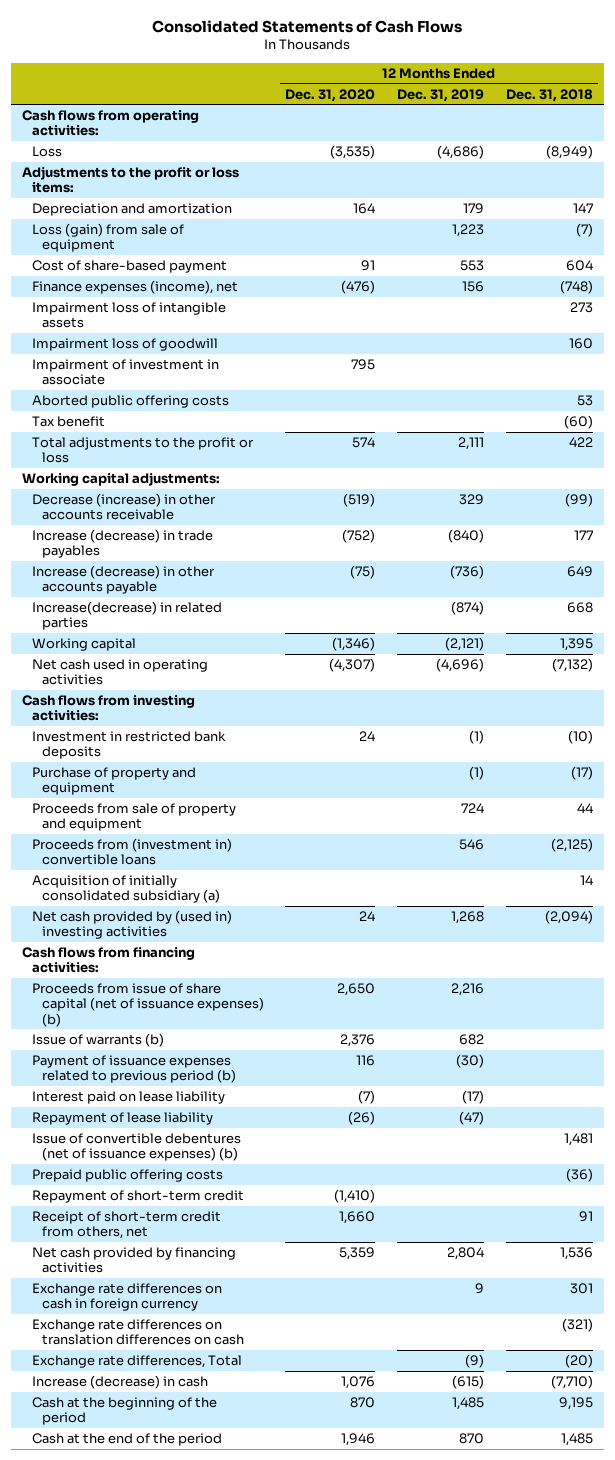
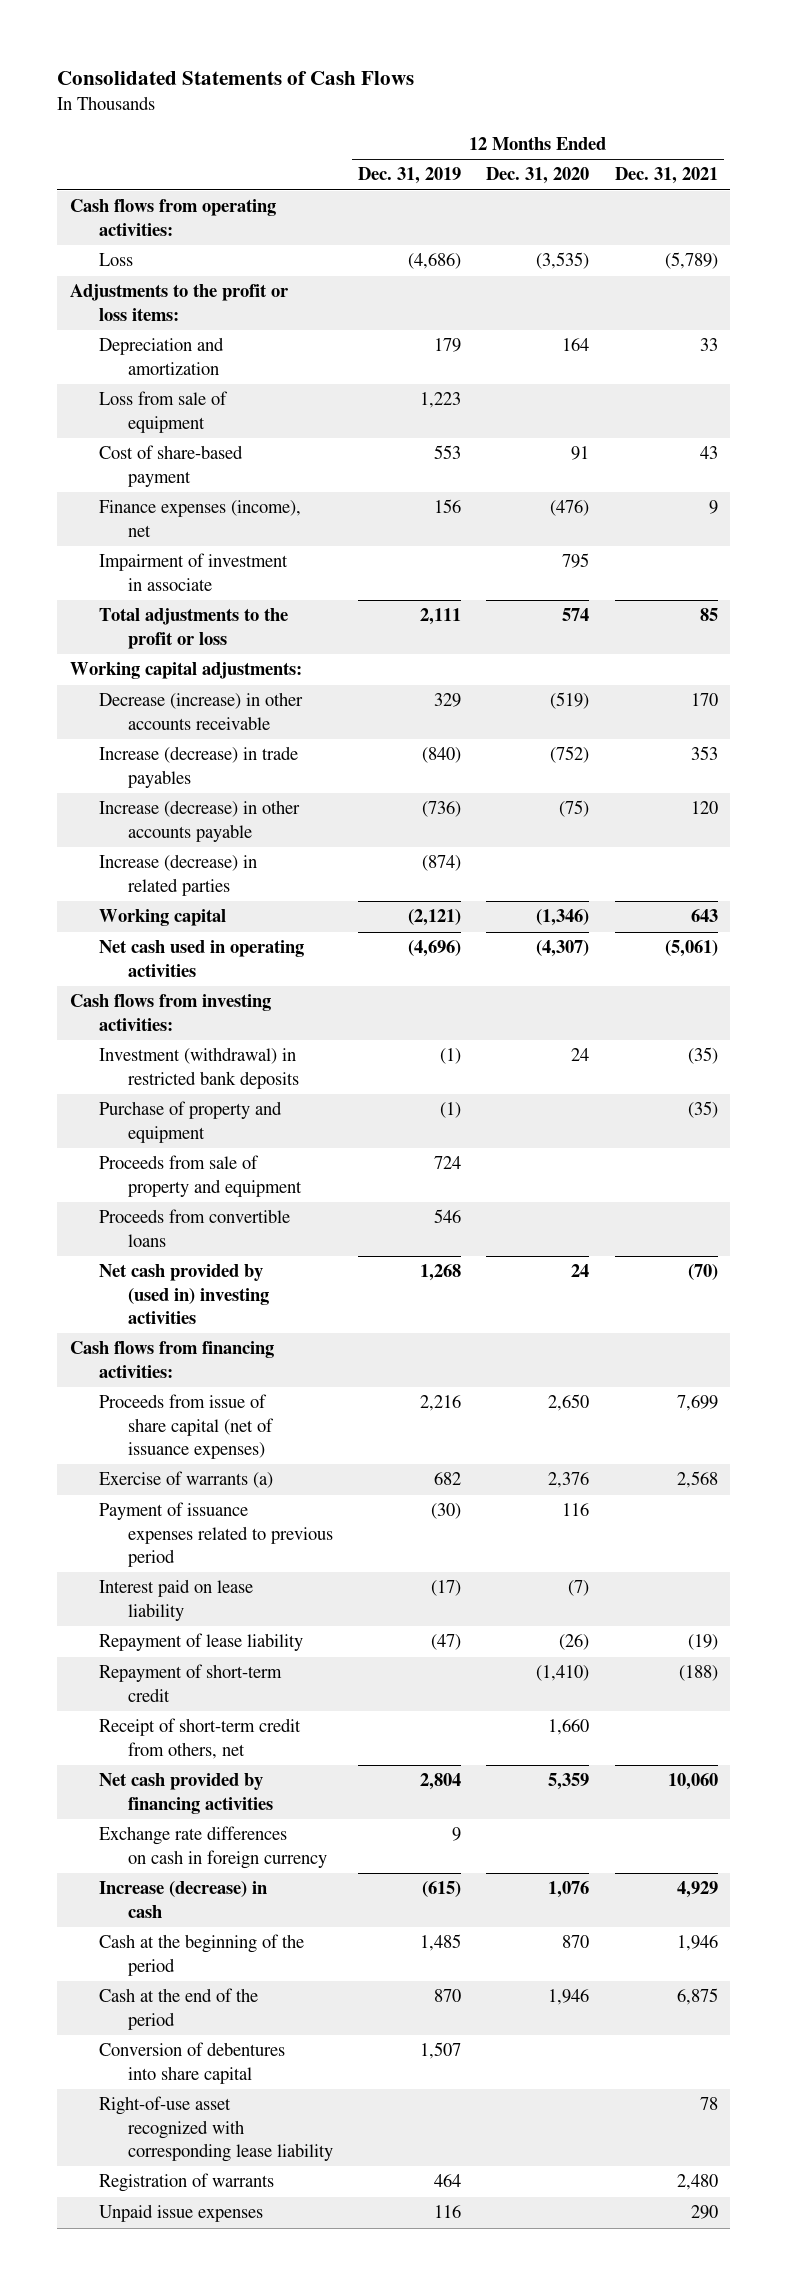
- | 12 Months Ended Dec. 31, 2020 | 12 Months Ended Dec. 31, 2019 | 12 Months Ended Dec. 31, 2018
+ | 12 Months Ended Dec. 31, 2019 | 12 Months Ended Dec. 31, 2020 | 12 Months Ended Dec. 31, 2021
- Loss (gain) from sale of equipment | | 1,223 | (7)
+ Loss from sale of equipment | 1,223 | |
- Impairment loss of intangible assets | | | 273
- Impairment loss of goodwill | | | 160
- Aborted public offering costs | | | 53
- Tax benefit | | | (60)
- Increase(decrease) in related parties | | (874) | 668
+ Increase (decrease) in related parties | (874) | |
- Investment in restricted bank deposits | 24 | (1) | (10)
+ Investment (withdrawal) in restricted bank deposits | (1) | 24 | (35)
- Proceeds from (investment in) convertible loans | | 546 | (2,125)
- Acquisition of initially consolidated subsidiary (a) | | | 14
+ Proceeds from convertible loans | 546 | |
- Proceeds from issue of share capital (net of issuance expenses) (b) | 2,650 | 2,216 |
- Issue of warrants (b) | 2,376 | 682 |
- Payment of issuance expenses related to previous period (b) | 116 | (30) |
+ Proceeds from issue of share capital (net of issuance expenses) | 2,216 | 2,650 | 7,699
+ Exercise of warrants (a) | 682 | 2,376 | 2,568
+ Payment of issuance expenses related to previous period | (30) | 116 |
- Issue of convertible debentures (net of issuance expenses) (b) | | | 1,481
- Prepaid public offering costs | | | (36)
- Exchange rate differences on translation differences on cash | | | (321)
- Exchange rate differences, Total | | (9) | (20)
+ Conversion of debentures into share capital | 1,507 | |
+ Right-of-use asset recognized with corresponding lease liability | | | 78
+ Registration of warrants | 464 | | 2,480
+ Unpaid issue expenses | 116 | | 290

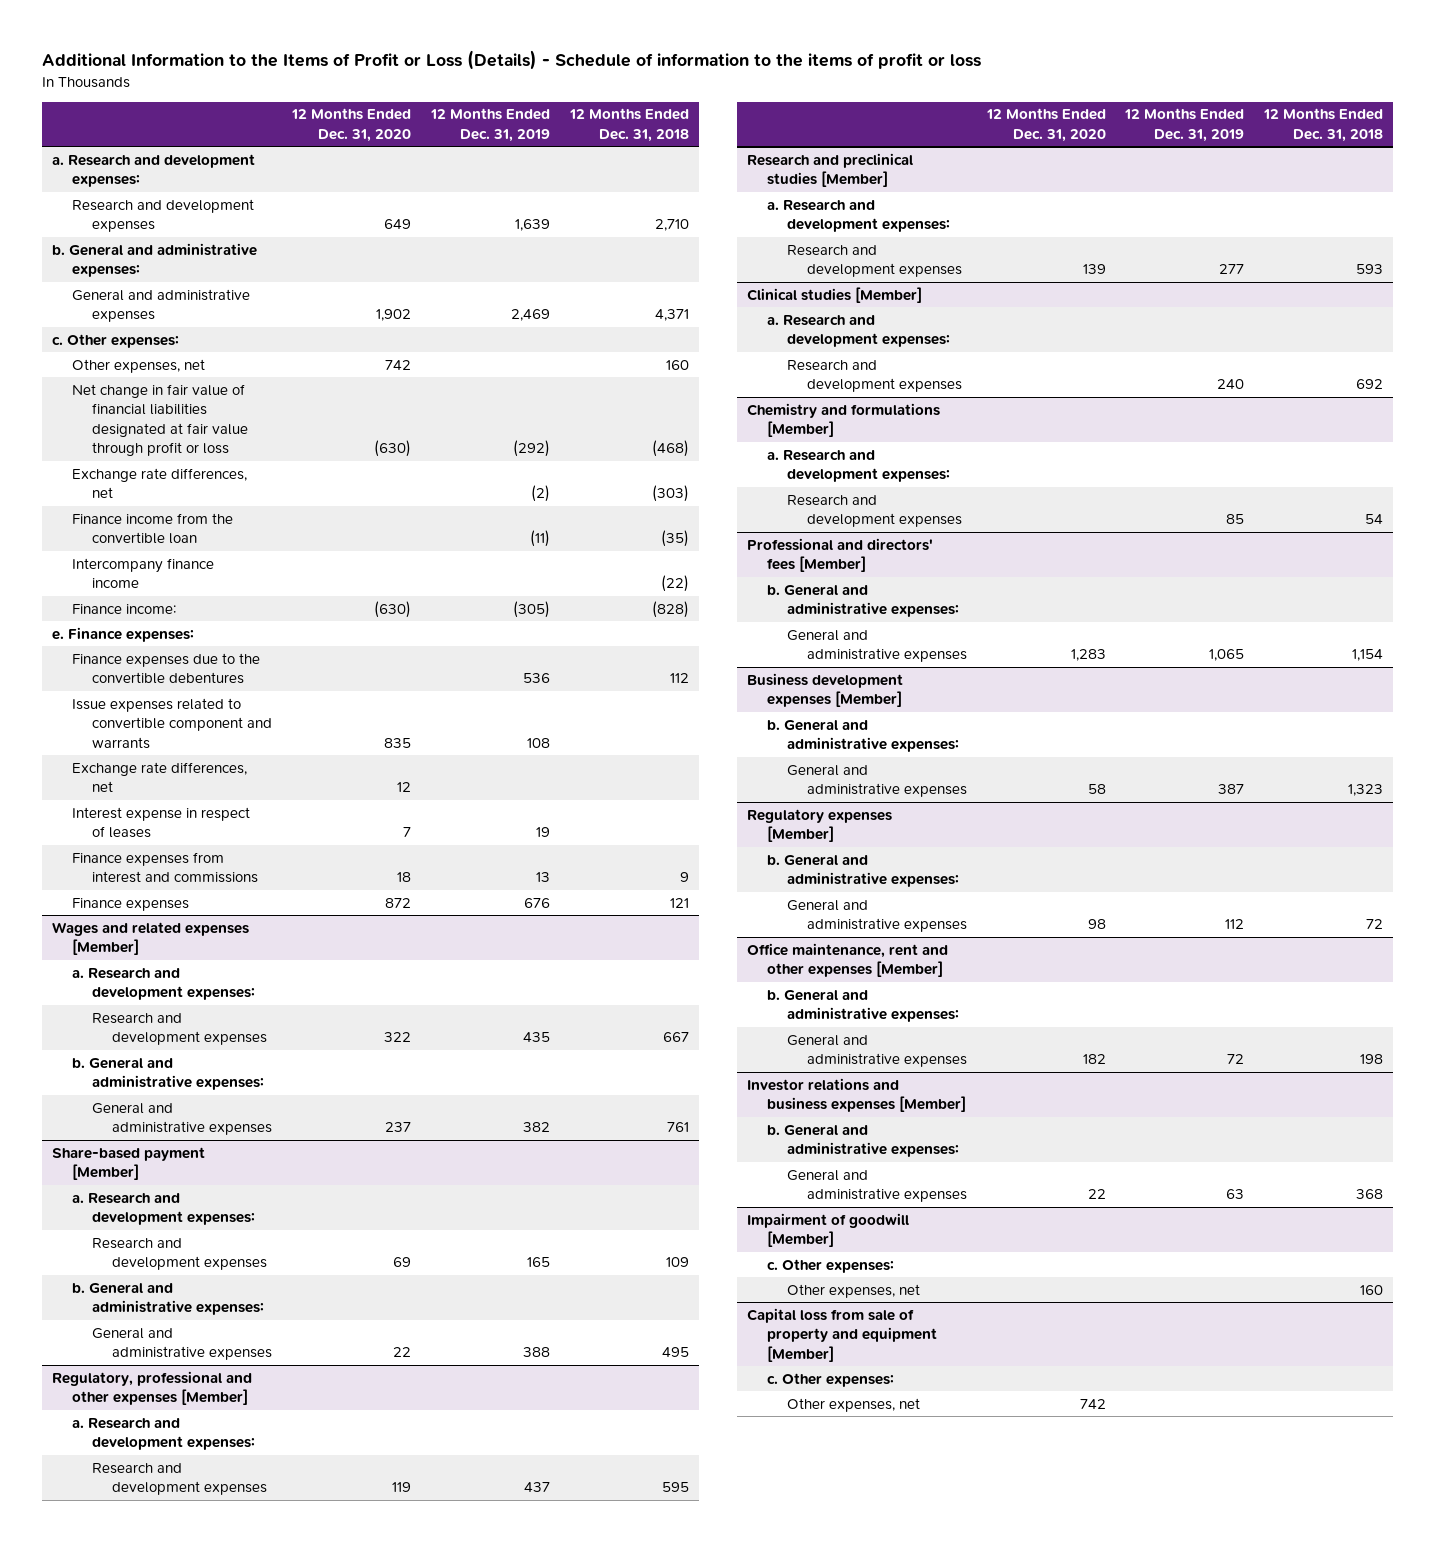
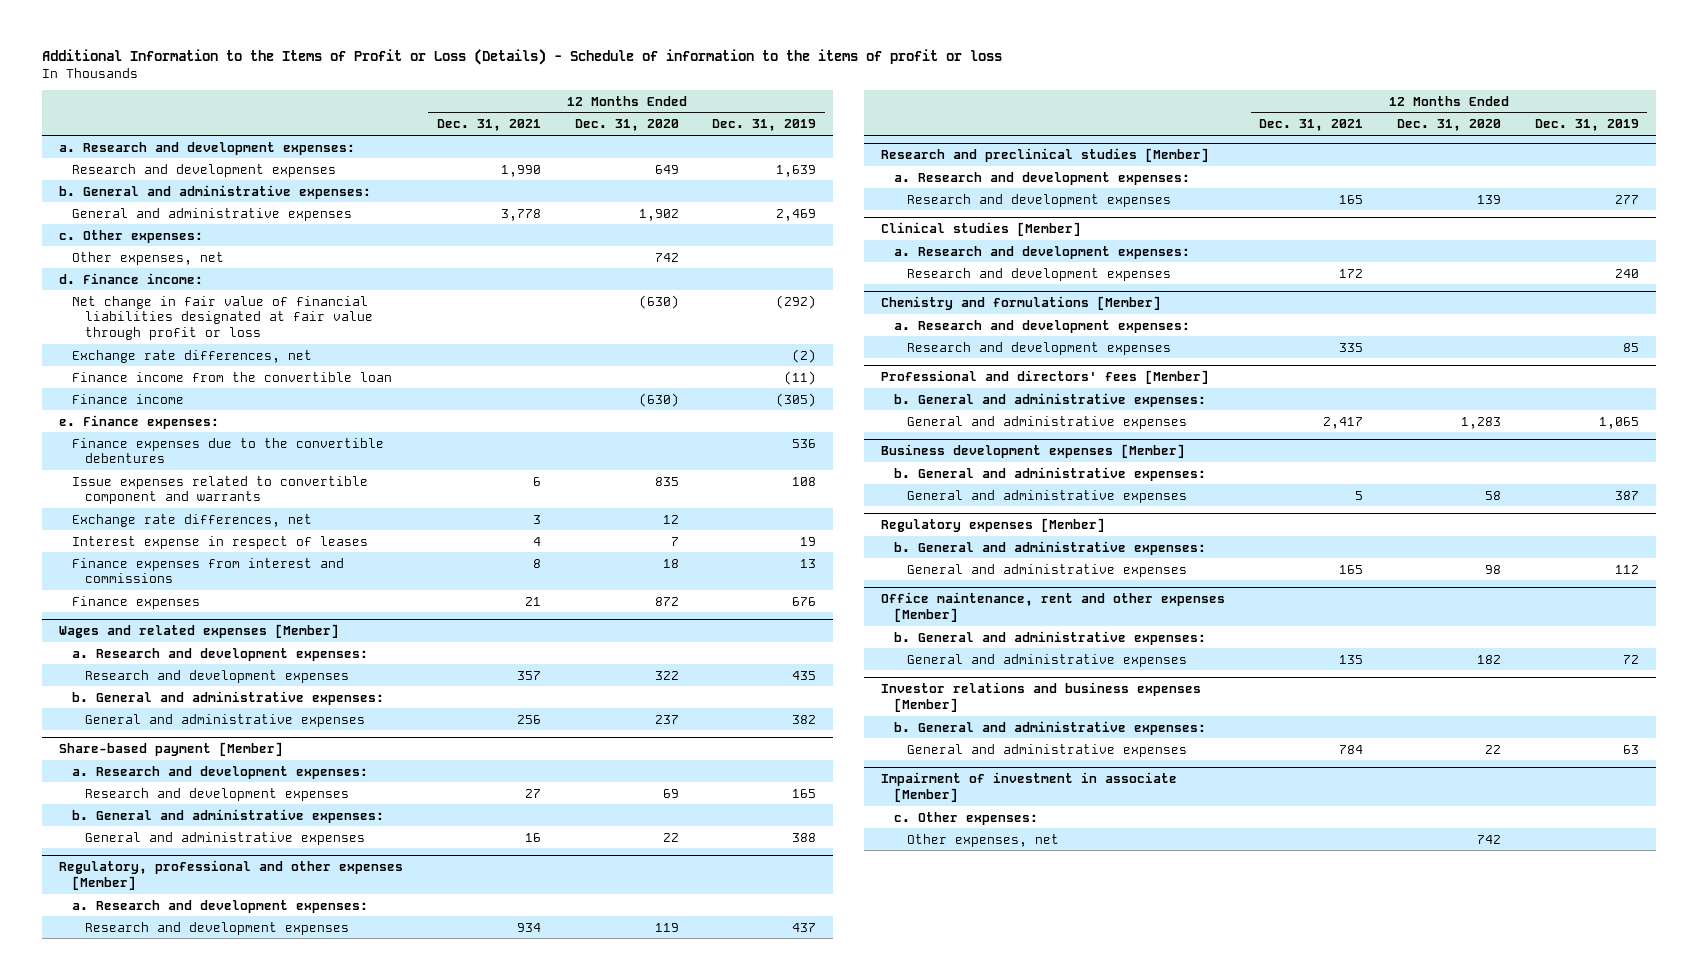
- | 12 Months Ended Dec. 31, 2020 | 12 Months Ended Dec. 31, 2019 | 12 Months Ended Dec. 31, 2018
+ | 12 Months Ended Dec. 31, 2021 | 12 Months Ended Dec. 31, 2020 | 12 Months Ended Dec. 31, 2019
+ d. Finance income:
- Intercompany finance income | | | (22)
- Finance income: | (630) | (305) | (828)
+ Finance income | | (630) | (305)
- Impairment of goodwill [Member]
- c. Other expenses:
- Other expenses, net | | | 160
- Capital loss from sale of property and equipment [Member]
+ Impairment of investment in associate [Member]

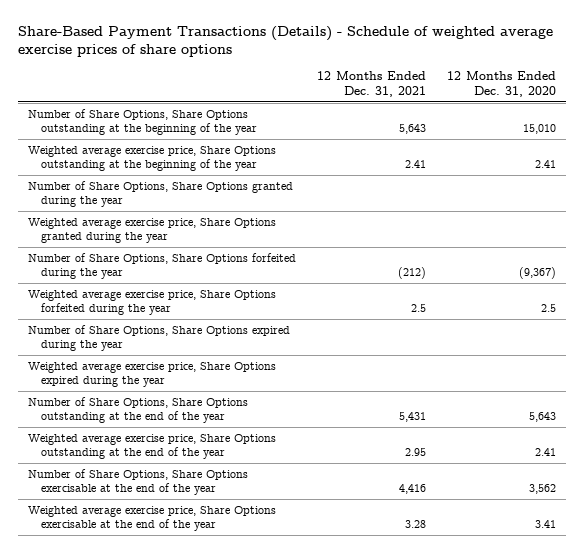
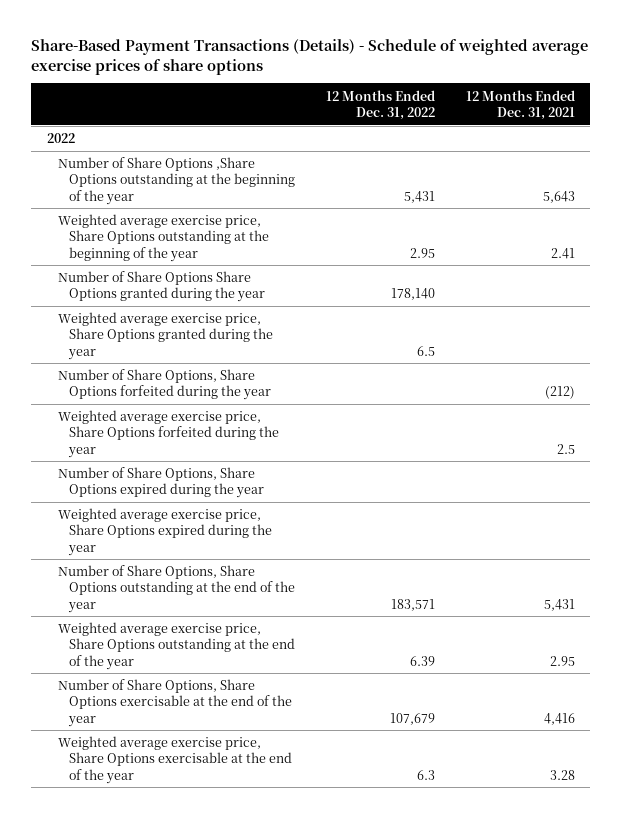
- | 12 Months Ended Dec. 31, 2021 | 12 Months Ended Dec. 31, 2020
+ | 12 Months Ended Dec. 31, 2022 | 12 Months Ended Dec. 31, 2021
- Number of Share Options, Share Options outstanding at the beginning of the year | 5,643 | 15,010
+ 2022
+ Number of Share Options ,Share Options outstanding at the beginning of the year | 5,431 | 5,643
- Number of Share Options, Share Options granted during the year
+ Number of Share Options Share Options granted during the year | 178,140 |

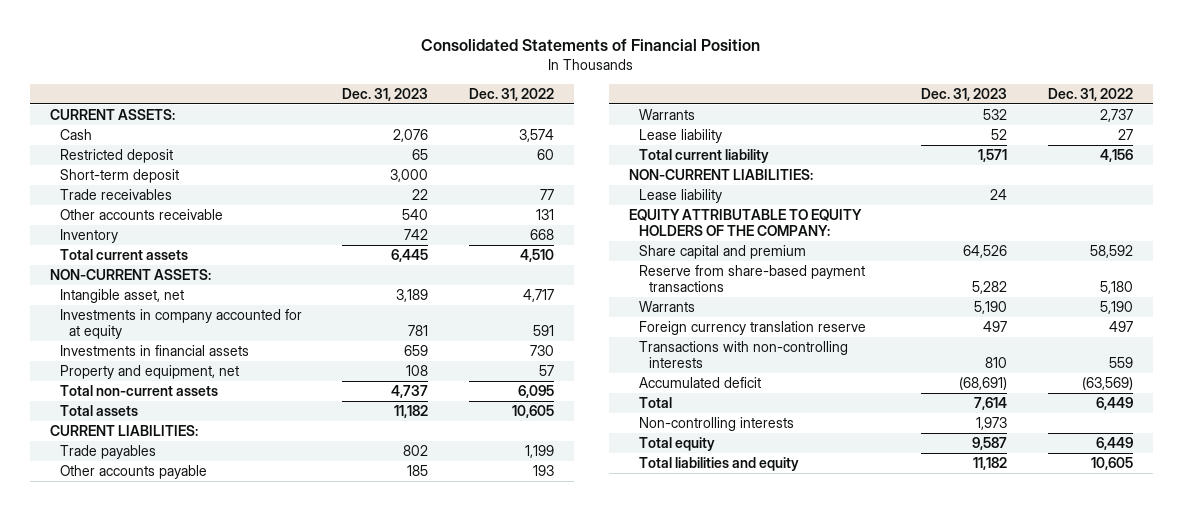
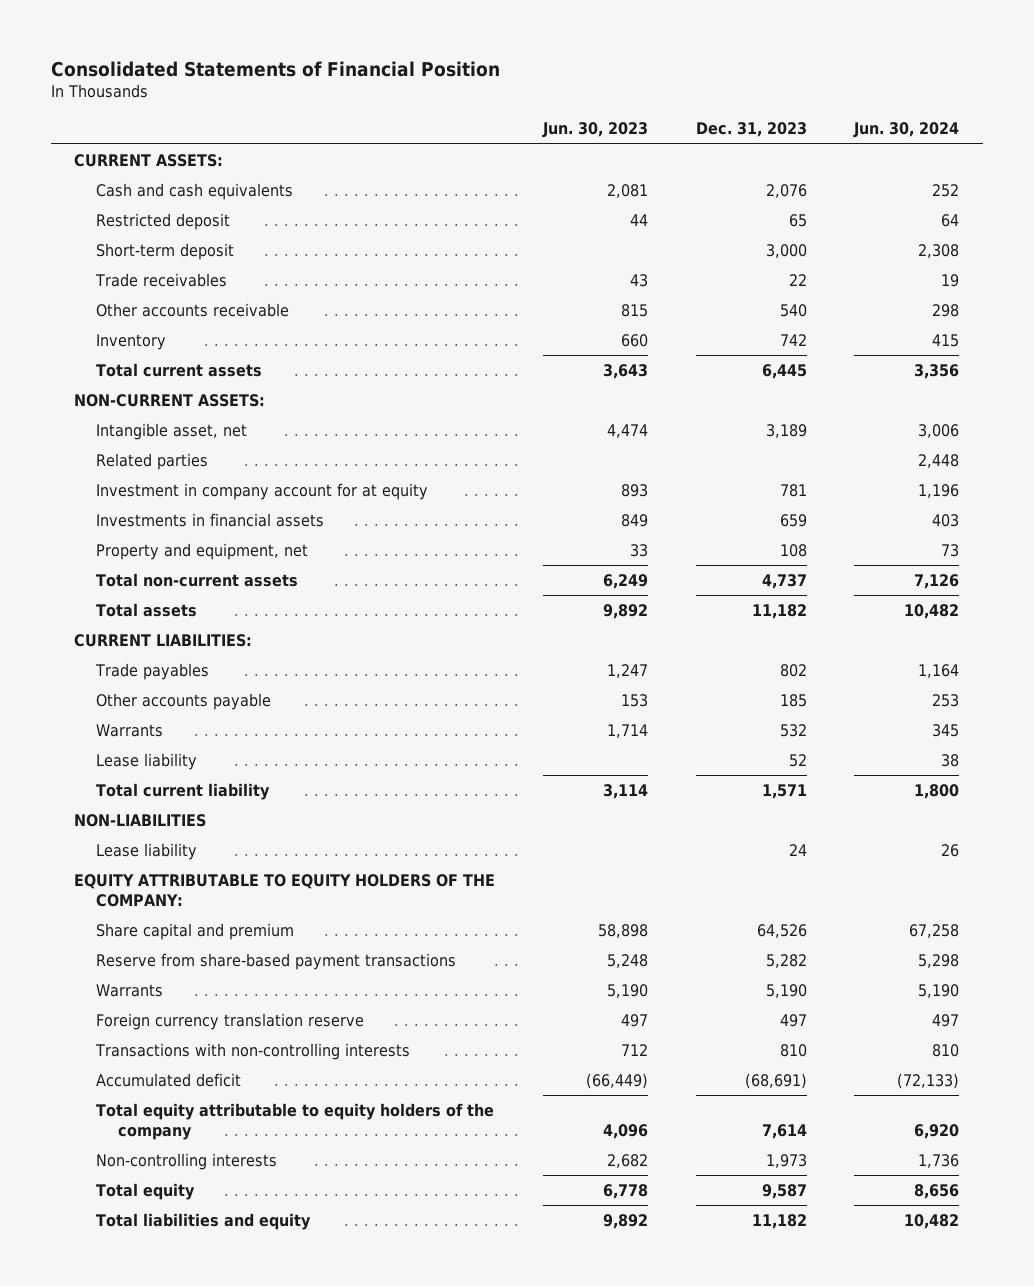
- | Dec. 31, 2023 | Dec. 31, 2022
+ | Jun. 30, 2023 | Dec. 31, 2023 | Jun. 30, 2024
- Cash | 2,076 | 3,574
+ Cash and cash equivalents | 2,081 | 2,076 | 252
- Investments in company accounted for at equity | 781 | 591
+ Related parties | | | 2,448
+ Investment in company account for at equity | 893 | 781 | 1,196
- NON-CURRENT LIABILITIES:
+ NON-LIABILITIES
- Total | 7,614 | 6,449
+ Total equity attributable to equity holders of the company | 4,096 | 7,614 | 6,920

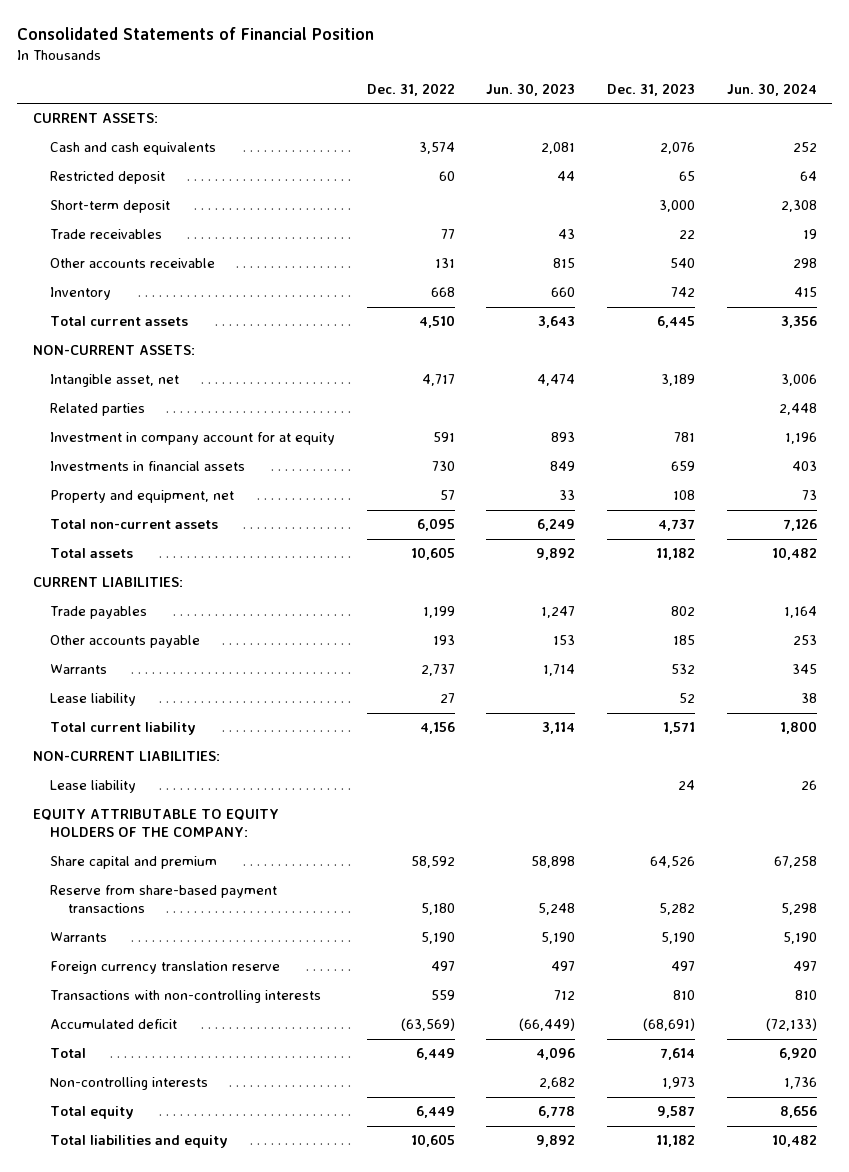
- | Jun. 30, 2023 | Dec. 31, 2023 | Jun. 30, 2024
+ | Dec. 31, 2022 | Jun. 30, 2023 | Dec. 31, 2023 | Jun. 30, 2024
- NON-LIABILITIES
+ NON-CURRENT LIABILITIES:
- Total equity attributable to equity holders of the company | 4,096 | 7,614 | 6,920
+ Total | 6,449 | 4,096 | 7,614 | 6,920

